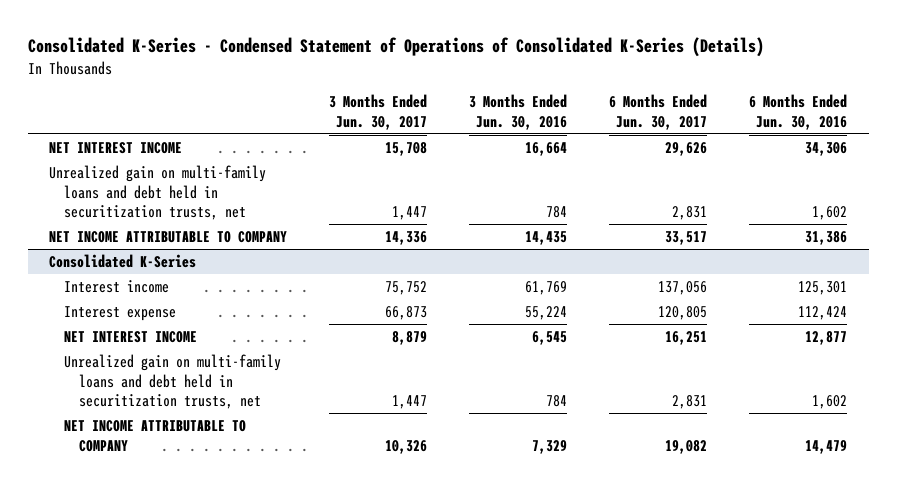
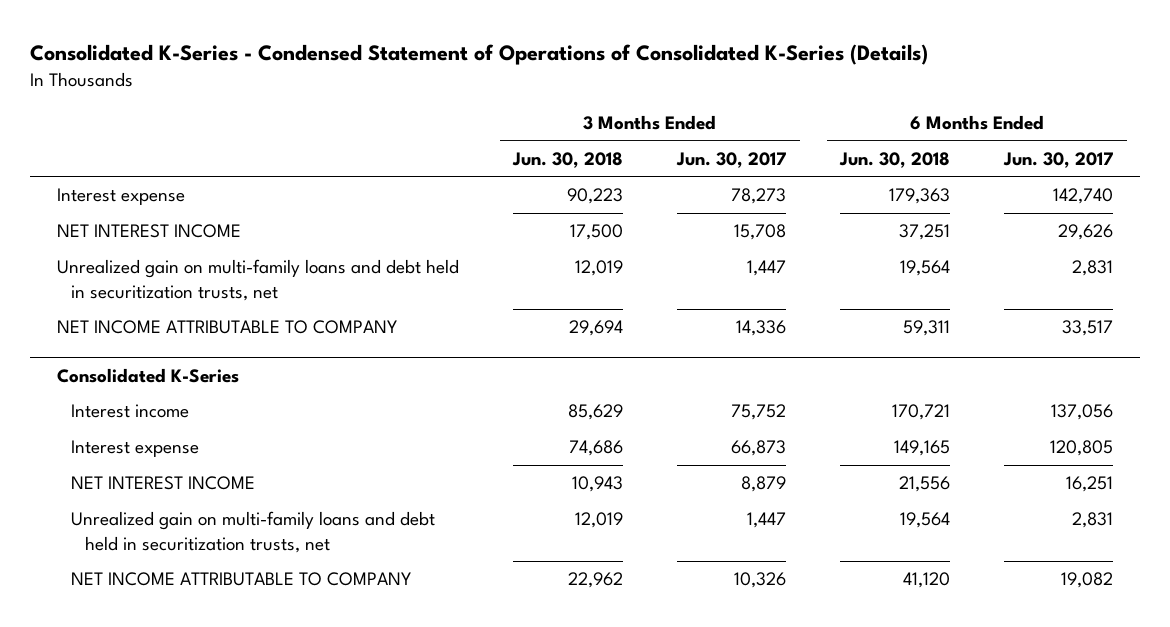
- | 3 Months Ended Jun. 30, 2017 | 3 Months Ended Jun. 30, 2016 | 6 Months Ended Jun. 30, 2017 | 6 Months Ended Jun. 30, 2016
+ | 3 Months Ended Jun. 30, 2018 | 3 Months Ended Jun. 30, 2017 | 6 Months Ended Jun. 30, 2018 | 6 Months Ended Jun. 30, 2017
+ Interest expense | 90,223 | 78,273 | 179,363 | 142,740

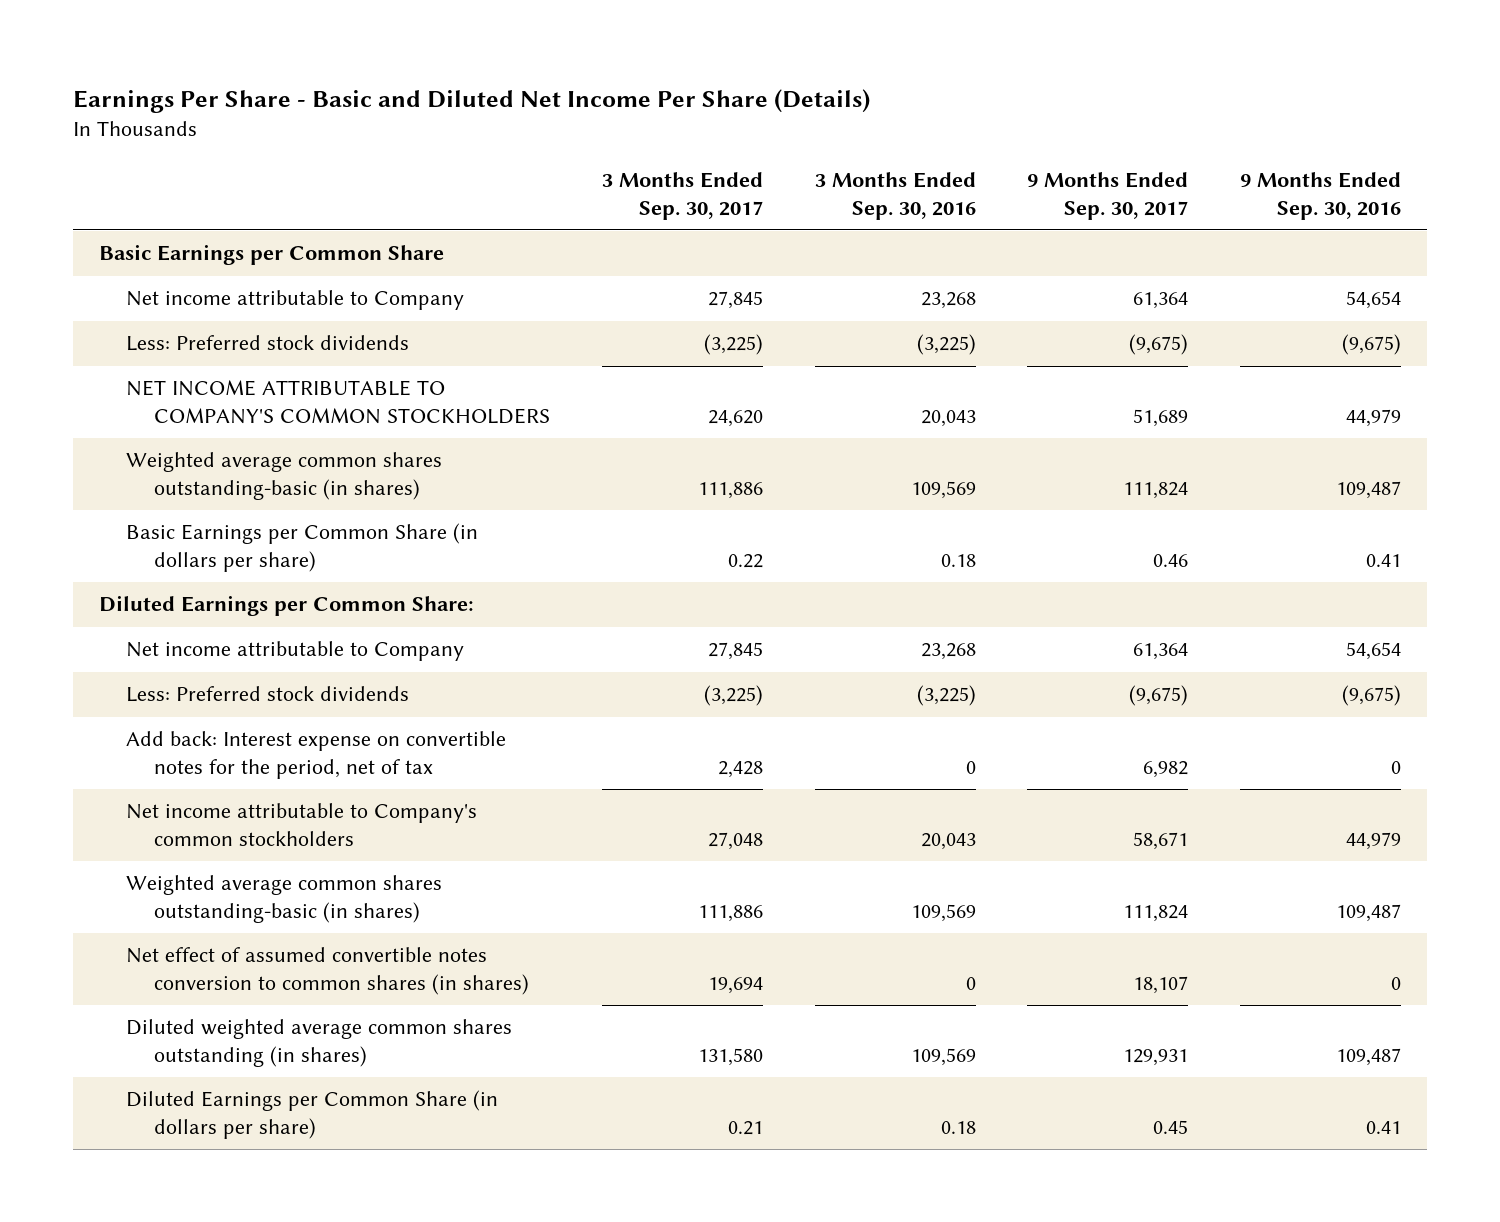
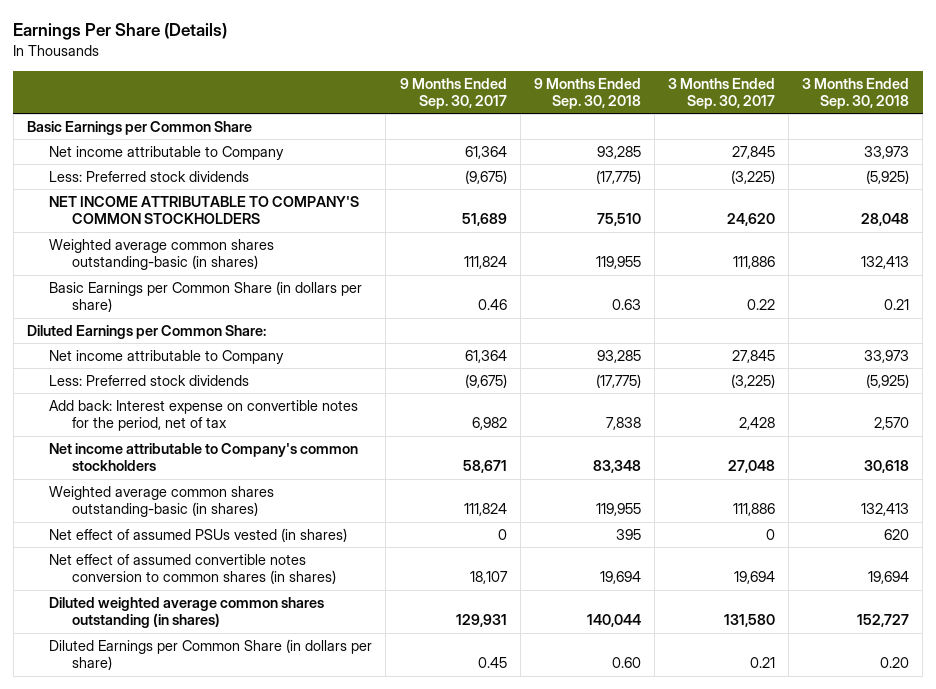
- Earnings Per Share - Basic and Diluted Net Income Per Share (Details)
+ Earnings Per Share (Details)
- | 3 Months Ended Sep. 30, 2017 | 3 Months Ended Sep. 30, 2016 | 9 Months Ended Sep. 30, 2017 | 9 Months Ended Sep. 30, 2016
+ | 9 Months Ended Sep. 30, 2017 | 9 Months Ended Sep. 30, 2018 | 3 Months Ended Sep. 30, 2017 | 3 Months Ended Sep. 30, 2018
+ Net effect of assumed PSUs vested (in shares) | 0 | 395 | 0 | 620

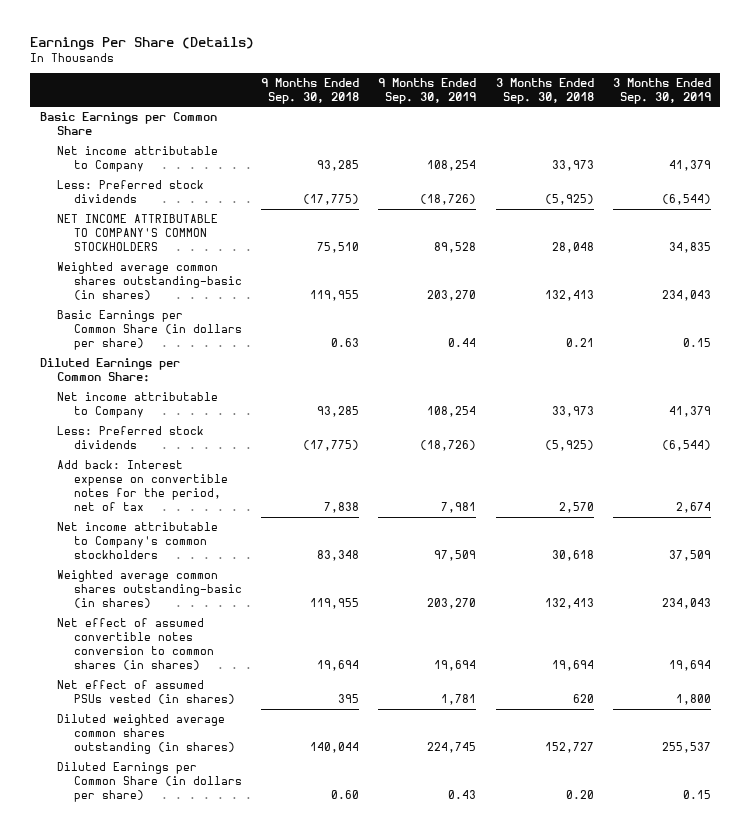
- | 9 Months Ended Sep. 30, 2017 | 9 Months Ended Sep. 30, 2018 | 3 Months Ended Sep. 30, 2017 | 3 Months Ended Sep. 30, 2018
+ | 9 Months Ended Sep. 30, 2018 | 9 Months Ended Sep. 30, 2019 | 3 Months Ended Sep. 30, 2018 | 3 Months Ended Sep. 30, 2019
moved down: Net effect of assumed PSUs vested (in shares) | 395 | 1,781 | 620 | 1,800

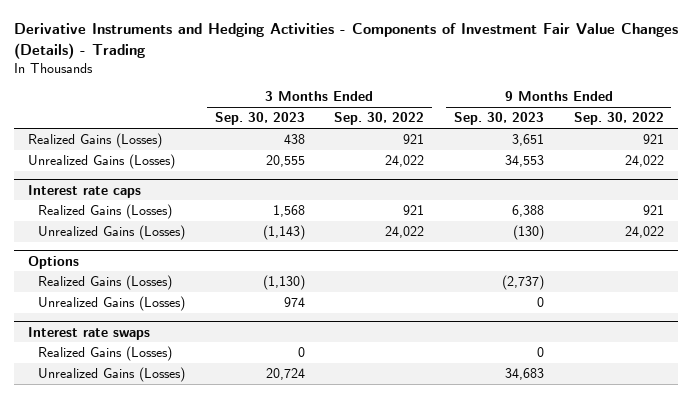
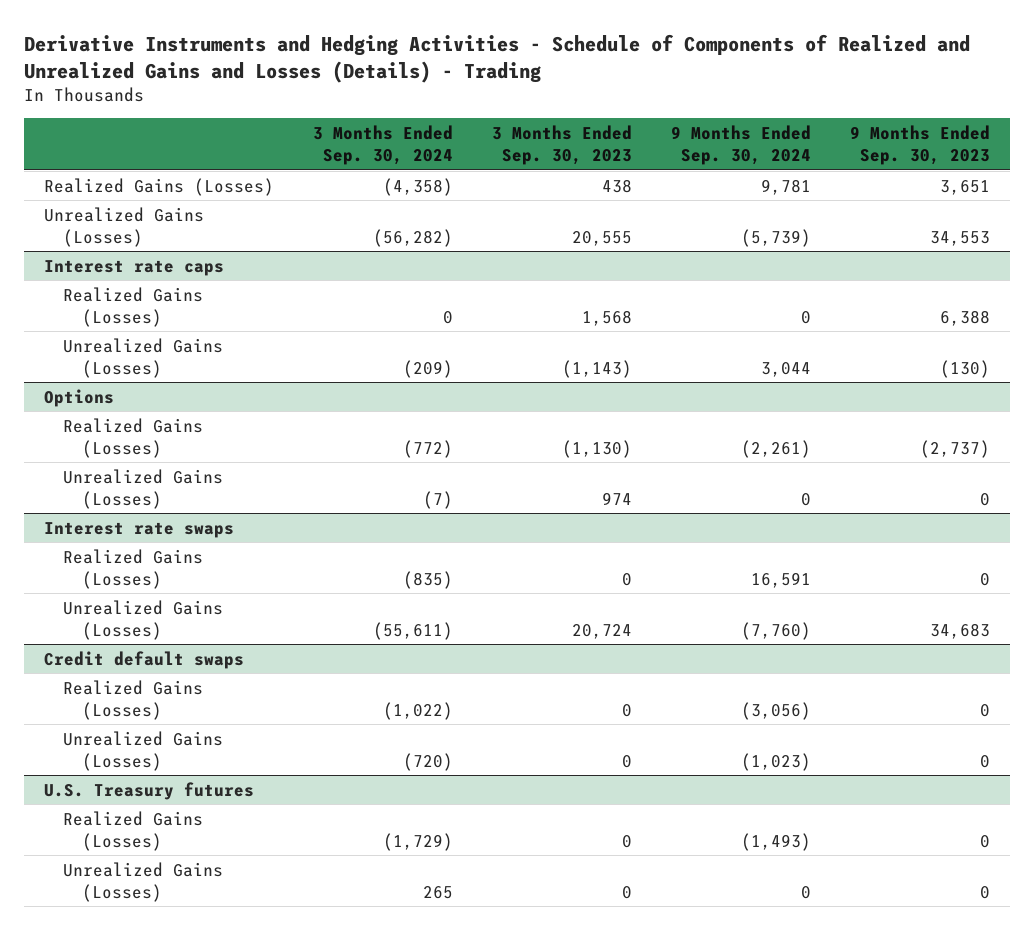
- Derivative Instruments and Hedging Activities - Components of Investment Fair Value Changes (Details) - Trading
+ Derivative Instruments and Hedging Activities - Schedule of Components of Realized and Unrealized Gains and Losses (Details) - Trading
- | 3 Months Ended Sep. 30, 2023 | 3 Months Ended Sep. 30, 2022 | 9 Months Ended Sep. 30, 2023 | 9 Months Ended Sep. 30, 2022
+ | 3 Months Ended Sep. 30, 2024 | 3 Months Ended Sep. 30, 2023 | 9 Months Ended Sep. 30, 2024 | 9 Months Ended Sep. 30, 2023
+ Credit default swaps
+ Realized Gains (Losses) | (1,022) | 0 | (3,056) | 0
+ Unrealized Gains (Losses) | (720) | 0 | (1,023) | 0
+ U.S. Treasury futures
+ Realized Gains (Losses) | (1,729) | 0 | (1,493) | 0
+ Unrealized Gains (Losses) | 265 | 0 | 0 | 0

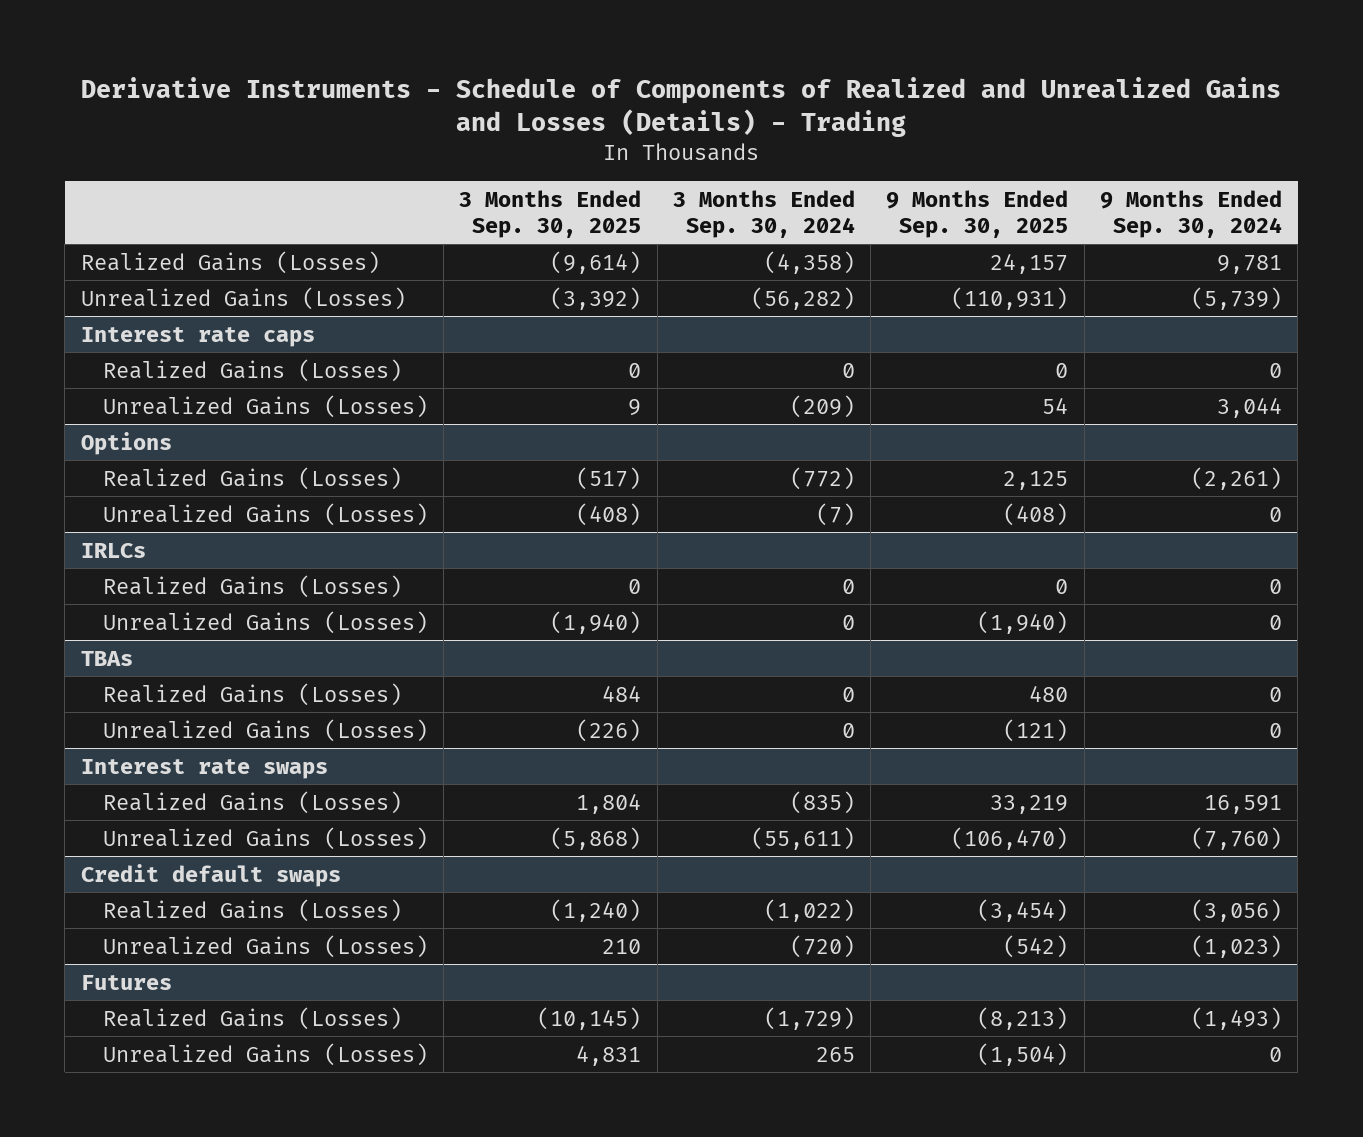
- Derivative Instruments and Hedging Activities - Schedule of Components of Realized and Unrealized Gains and Losses (Details) - Trading
+ Derivative Instruments - Schedule of Components of Realized and Unrealized Gains and Losses (Details) - Trading
- | 3 Months Ended Sep. 30, 2024 | 3 Months Ended Sep. 30, 2023 | 9 Months Ended Sep. 30, 2024 | 9 Months Ended Sep. 30, 2023
+ | 3 Months Ended Sep. 30, 2025 | 3 Months Ended Sep. 30, 2024 | 9 Months Ended Sep. 30, 2025 | 9 Months Ended Sep. 30, 2024
+ IRLCs
+ Realized Gains (Losses) | 0 | 0 | 0 | 0
+ Unrealized Gains (Losses) | (1,940) | 0 | (1,940) | 0
+ TBAs
+ Realized Gains (Losses) | 484 | 0 | 480 | 0
+ Unrealized Gains (Losses) | (226) | 0 | (121) | 0
- U.S. Treasury futures
+ Futures

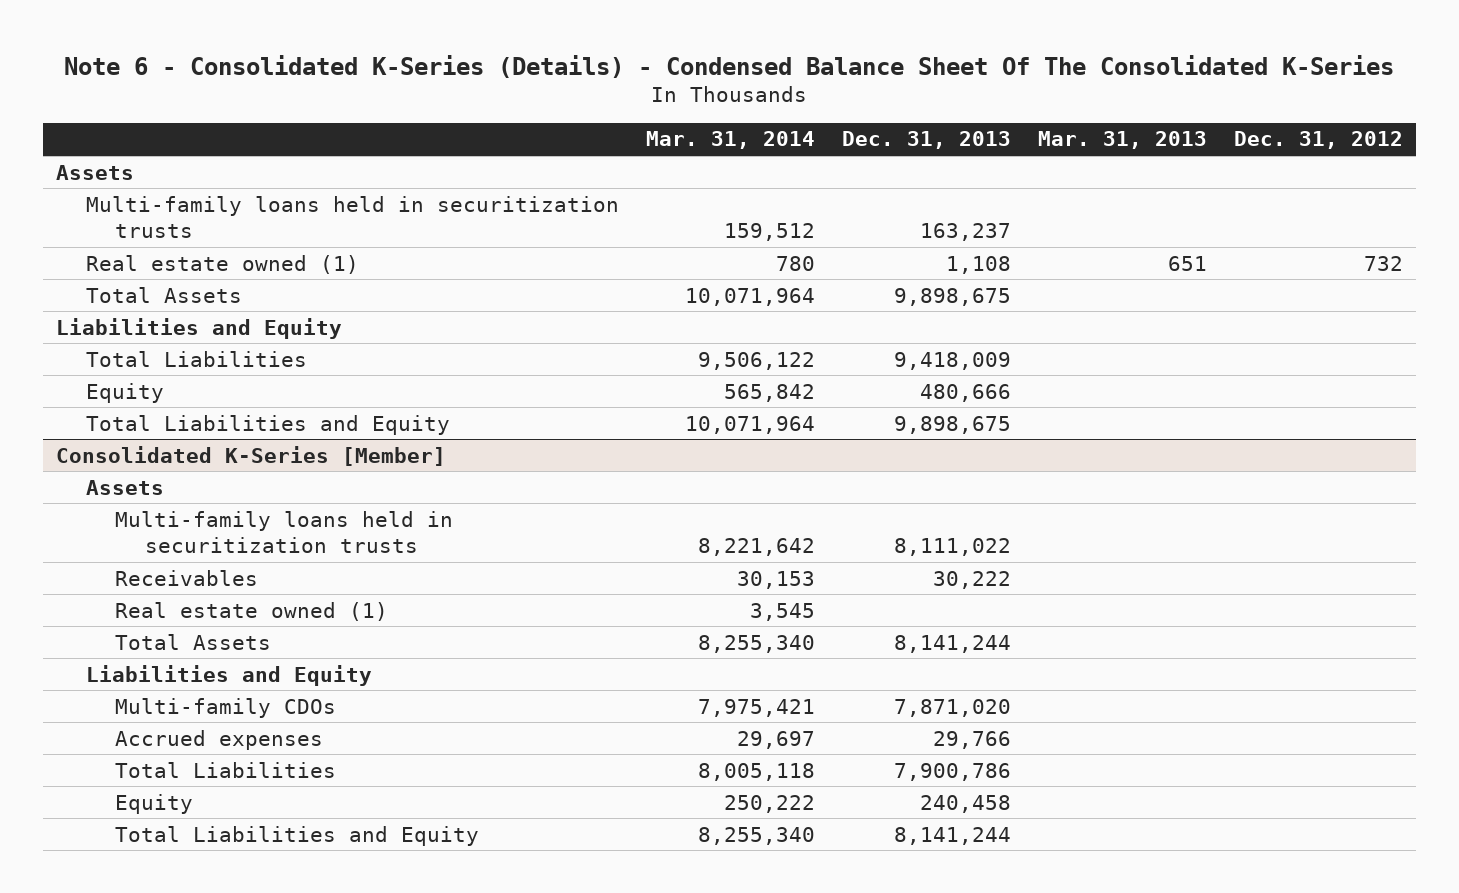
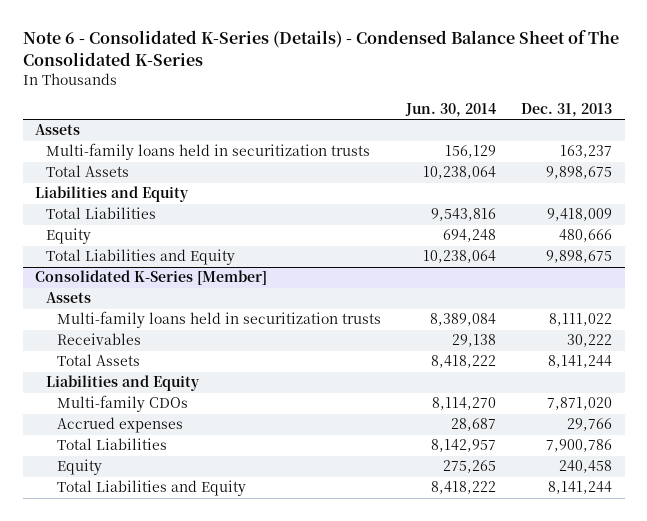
- Note 6 - Consolidated K-Series (Details) - Condensed Balance Sheet Of The Consolidated K-Series
+ Note 6 - Consolidated K-Series (Details) - Condensed Balance Sheet of The Consolidated K-Series
- | Mar. 31, 2014 | Dec. 31, 2013 | Mar. 31, 2013 | Dec. 31, 2012
+ | Jun. 30, 2014 | Dec. 31, 2013
- Real estate owned (1) | 780 | 1,108 | 651 | 732
@ Consolidated K-Series [Member]
- Real estate owned (1) | 3,545 | | |

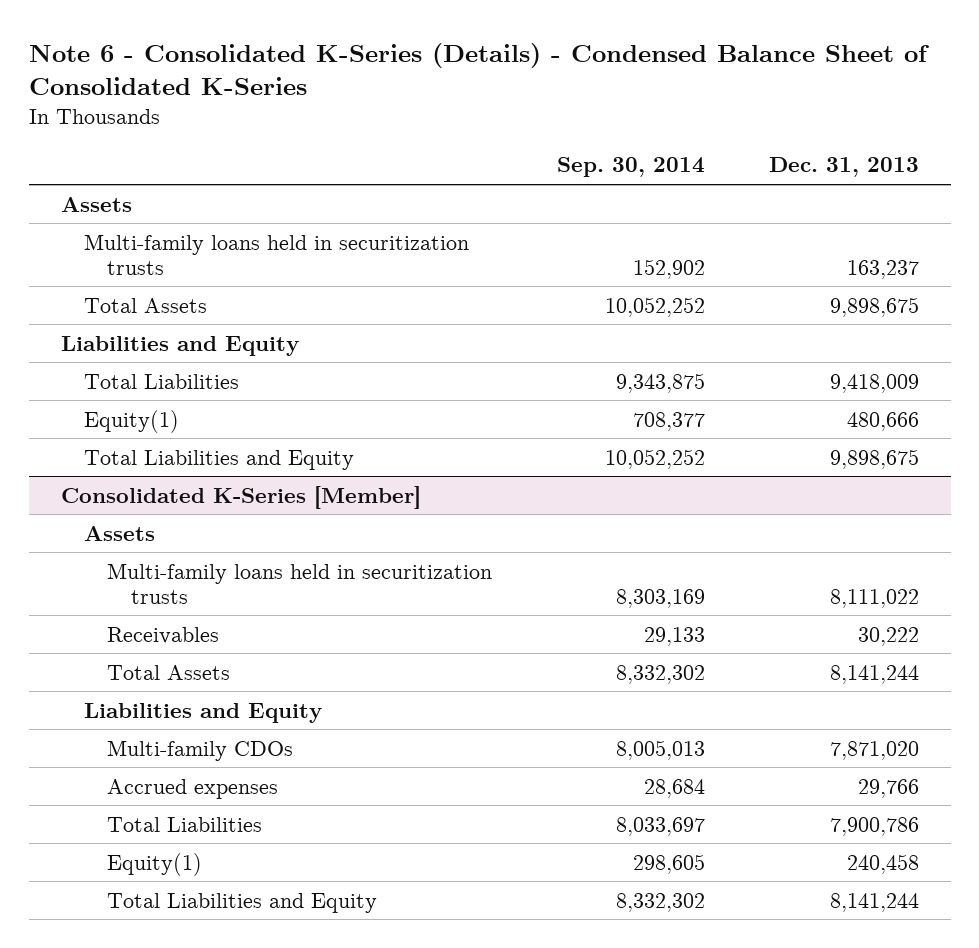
- Note 6 - Consolidated K-Series (Details) - Condensed Balance Sheet of The Consolidated K-Series
+ Note 6 - Consolidated K-Series (Details) - Condensed Balance Sheet of Consolidated K-Series
- | Jun. 30, 2014 | Dec. 31, 2013
+ | Sep. 30, 2014 | Dec. 31, 2013
- Equity | 694,248 | 480,666
+ Equity(1) | 708,377 | 480,666
@ Consolidated K-Series [Member]
- Equity | 275,265 | 240,458
+ Equity(1) | 298,605 | 240,458

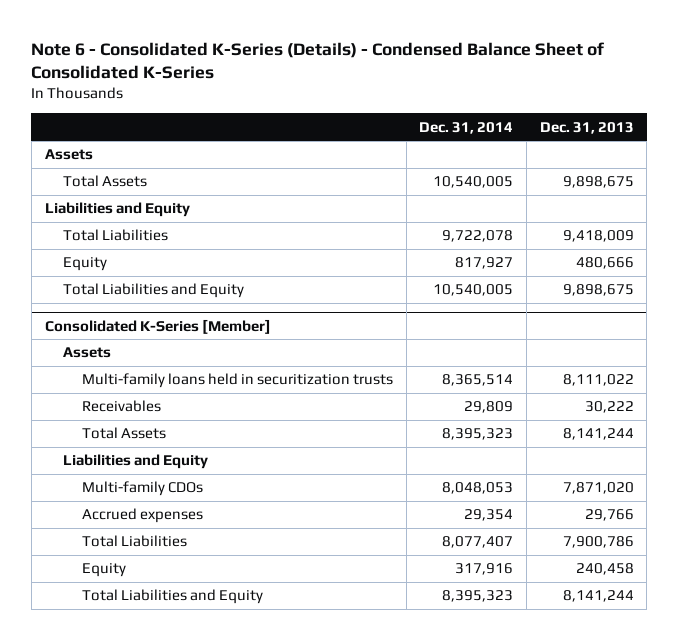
- | Sep. 30, 2014 | Dec. 31, 2013
+ | Dec. 31, 2014 | Dec. 31, 2013
- Multi-family loans held in securitization trusts | 152,902 | 163,237
- Equity(1) | 708,377 | 480,666
+ Equity | 817,927 | 480,666
@ Consolidated K-Series [Member]
- Equity(1) | 298,605 | 240,458
+ Equity | 317,916 | 240,458

